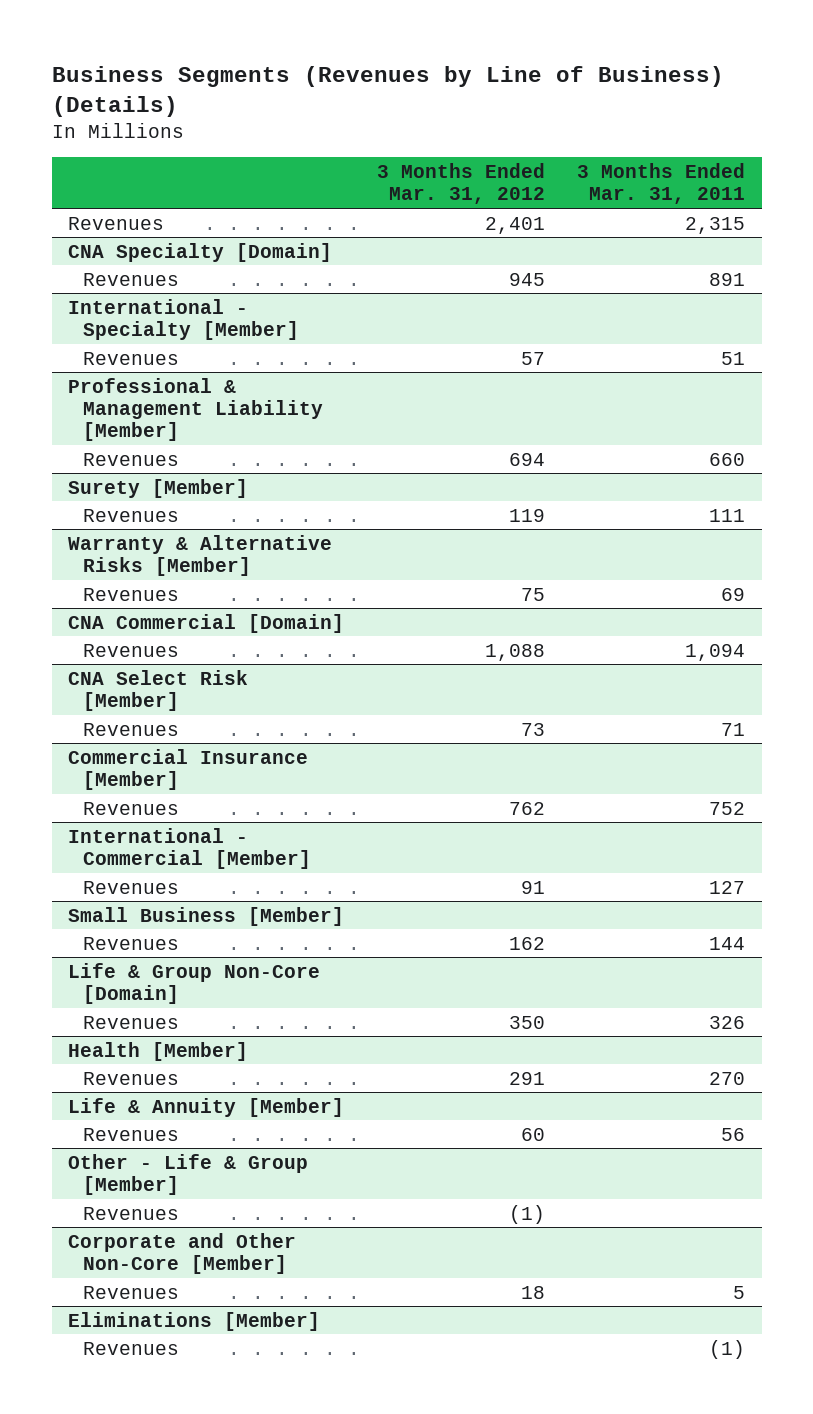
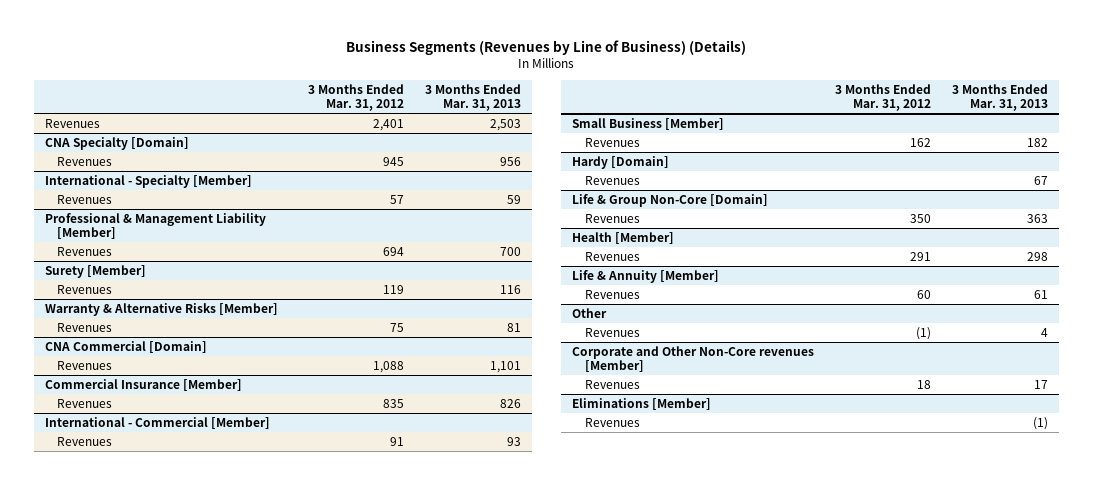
- | 3 Months Ended Mar. 31, 2012 | 3 Months Ended Mar. 31, 2011
+ | 3 Months Ended Mar. 31, 2012 | 3 Months Ended Mar. 31, 2013
- CNA Select Risk [Member]
- Revenues | 73 | 71
@ Commercial Insurance [Member]
- Revenues | 762 | 752
+ Revenues | 835 | 826
+ Hardy [Domain]
+ Revenues | | 67
- Other - Life & Group [Member]
+ Other
- Corporate and Other Non-Core [Member]
+ Corporate and Other Non-Core revenues [Member]

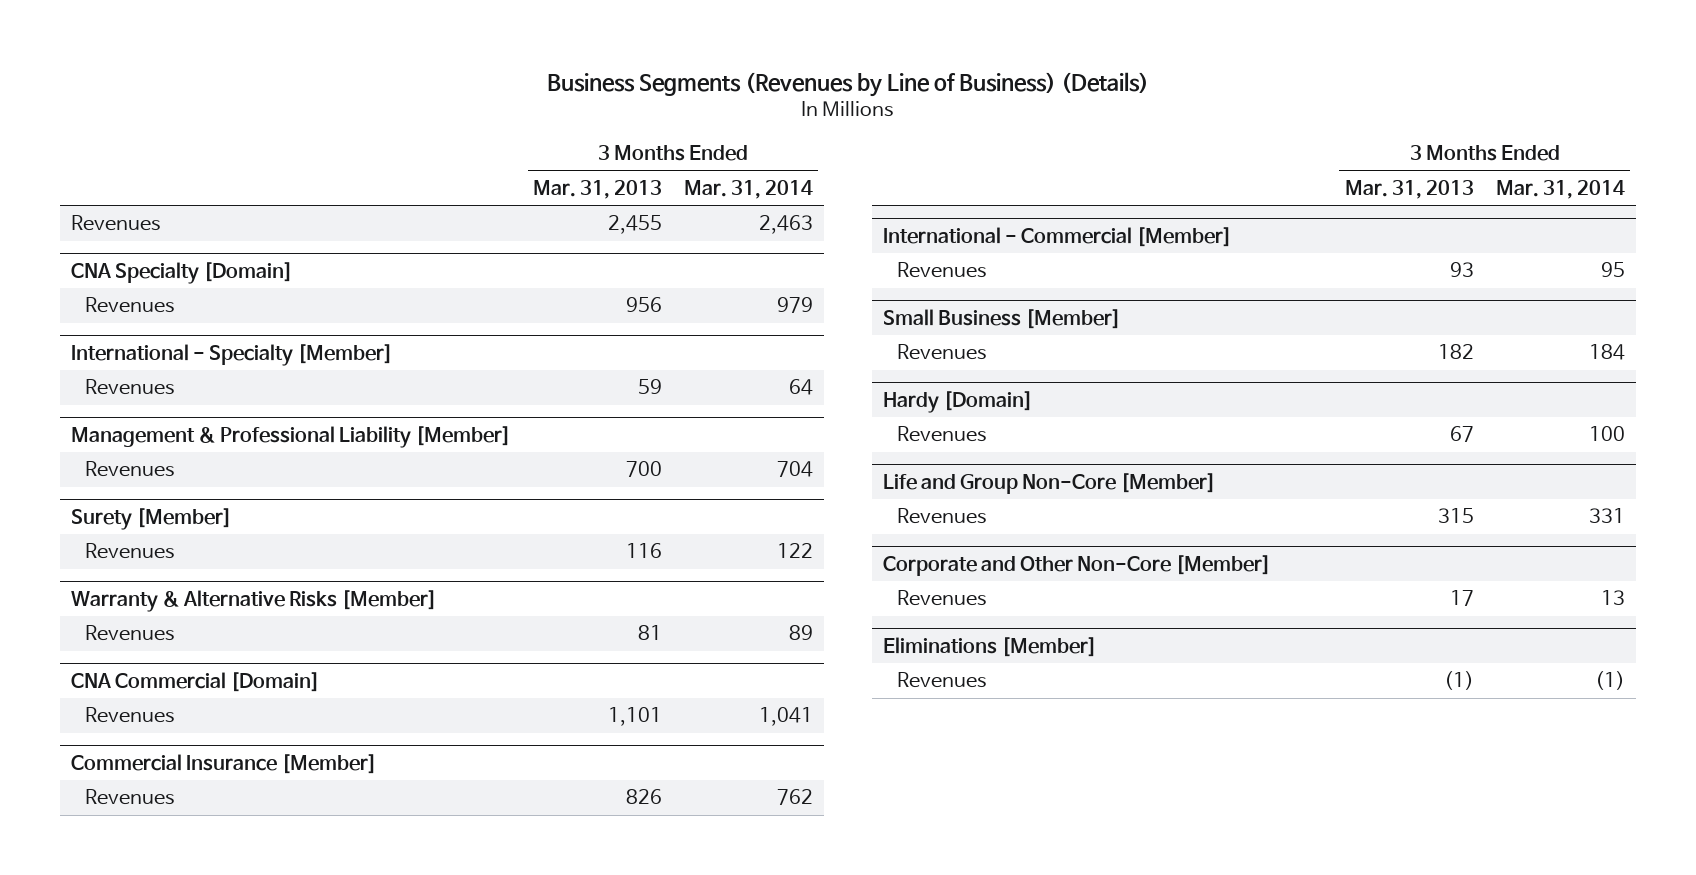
- | 3 Months Ended Mar. 31, 2012 | 3 Months Ended Mar. 31, 2013
+ | 3 Months Ended Mar. 31, 2013 | 3 Months Ended Mar. 31, 2014
- Revenues | 2,401 | 2,503
+ Revenues | 2,455 | 2,463
- Professional & Management Liability [Member]
+ Management & Professional Liability [Member]
- Life & Group Non-Core [Domain]
- Revenues | 350 | 363
- Health [Member]
- Revenues | 291 | 298
- Life & Annuity [Member]
- Revenues | 60 | 61
- Other
- Revenues | (1) | 4
- Corporate and Other Non-Core revenues [Member]
+ Life and Group Non-Core [Member]
+ Revenues | 315 | 331
+ Corporate and Other Non-Core [Member]

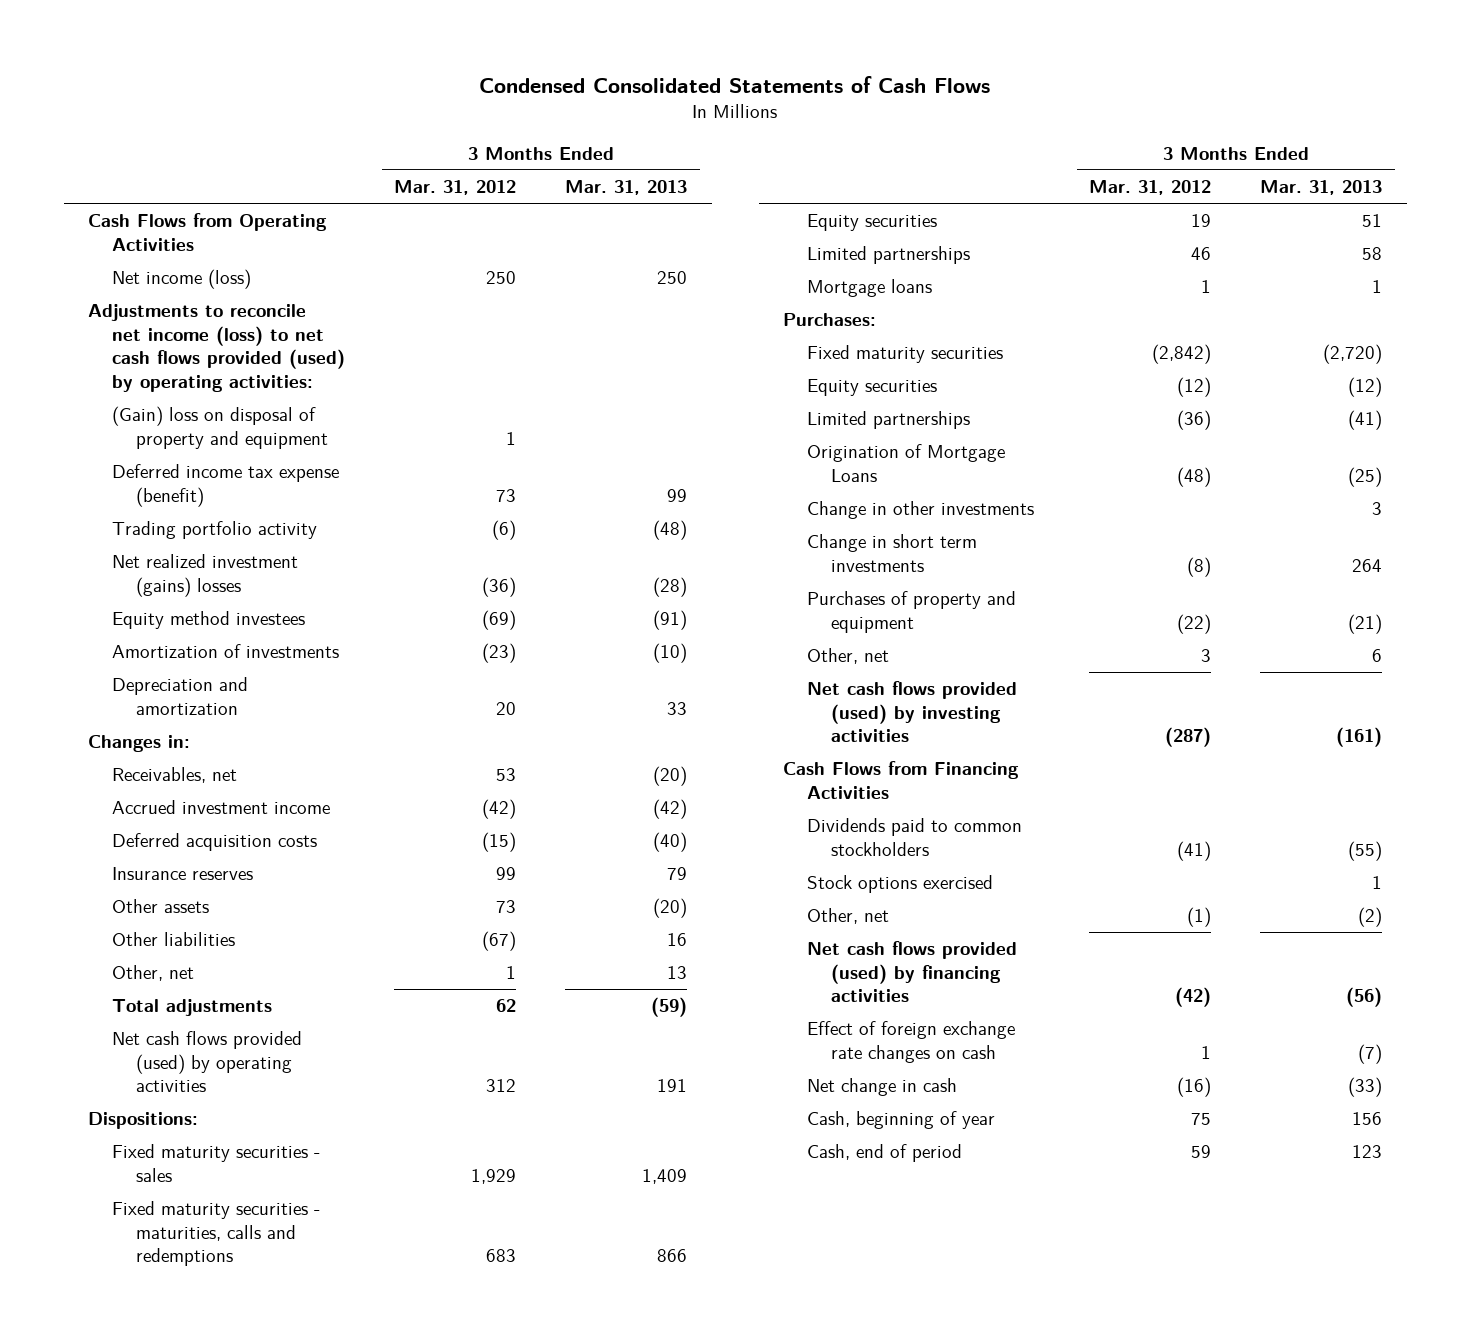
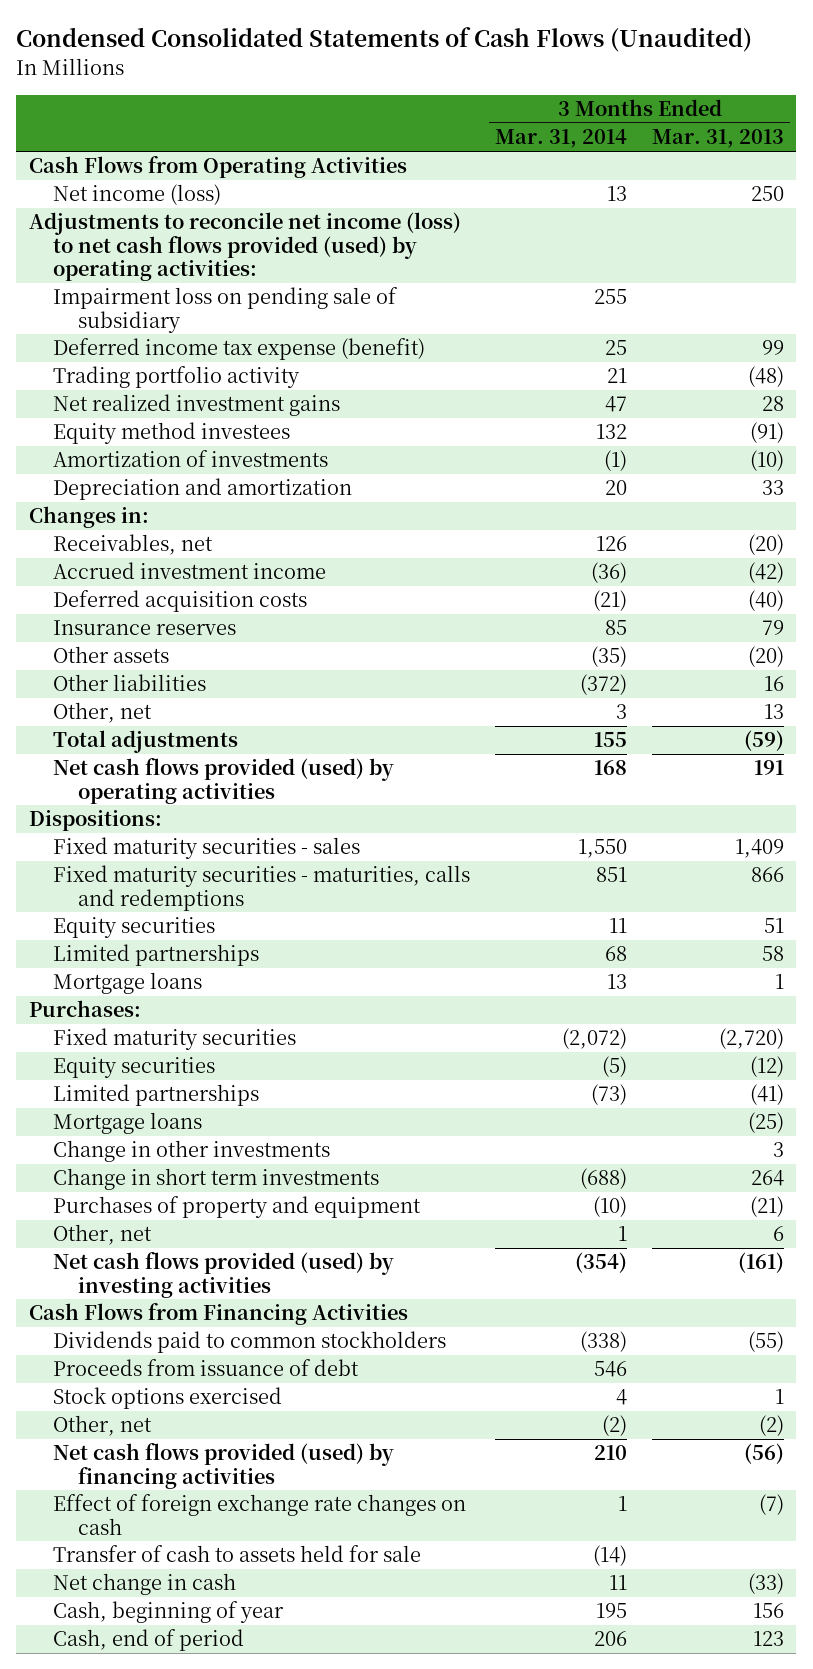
- Condensed Consolidated Statements of Cash Flows
+ Condensed Consolidated Statements of Cash Flows (Unaudited)
- | 3 Months Ended Mar. 31, 2012 | 3 Months Ended Mar. 31, 2013
+ | 3 Months Ended Mar. 31, 2014 | 3 Months Ended Mar. 31, 2013
- (Gain) loss on disposal of property and equipment | 1 |
+ Impairment loss on pending sale of subsidiary | 255 |
- Net realized investment (gains) losses | (36) | (28)
+ Net realized investment gains | 47 | 28
- Origination of Mortgage Loans | (48) | (25)
+ Mortgage loans | | (25)
+ Proceeds from issuance of debt | 546 |
+ Transfer of cash to assets held for sale | (14) |

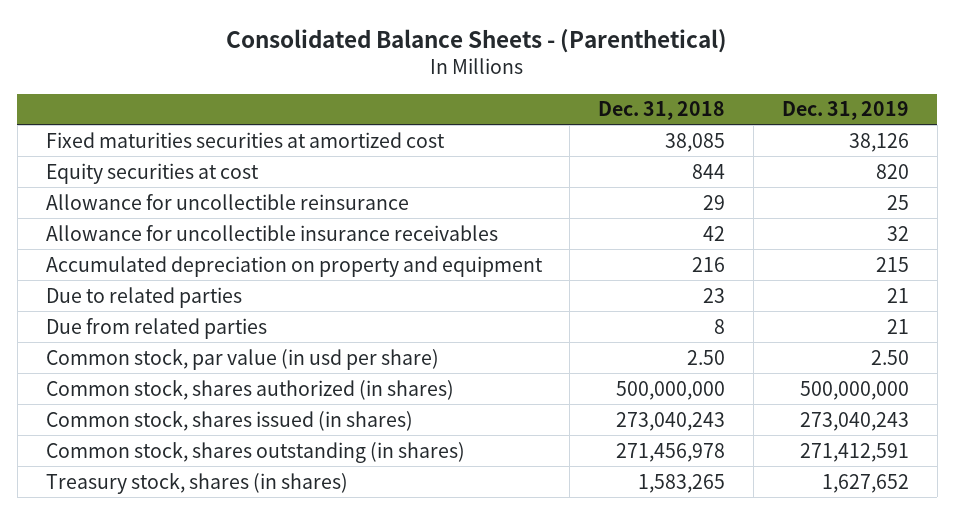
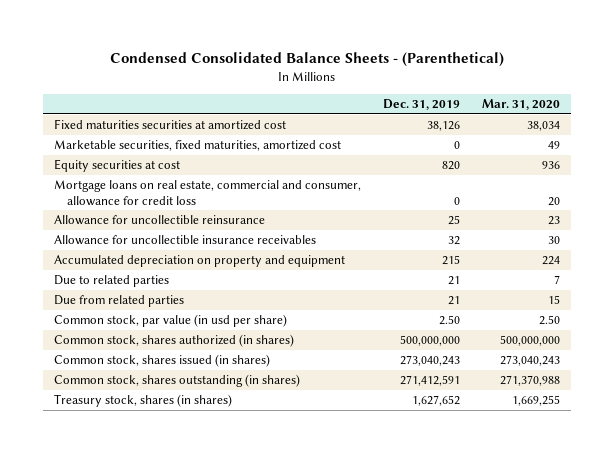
- Consolidated Balance Sheets - (Parenthetical)
+ Condensed Consolidated Balance Sheets - (Parenthetical)
- | Dec. 31, 2018 | Dec. 31, 2019
+ | Dec. 31, 2019 | Mar. 31, 2020
+ Marketable securities, fixed maturities, amortized cost | 0 | 49
+ Mortgage loans on real estate, commercial and consumer, allowance for credit loss | 0 | 20

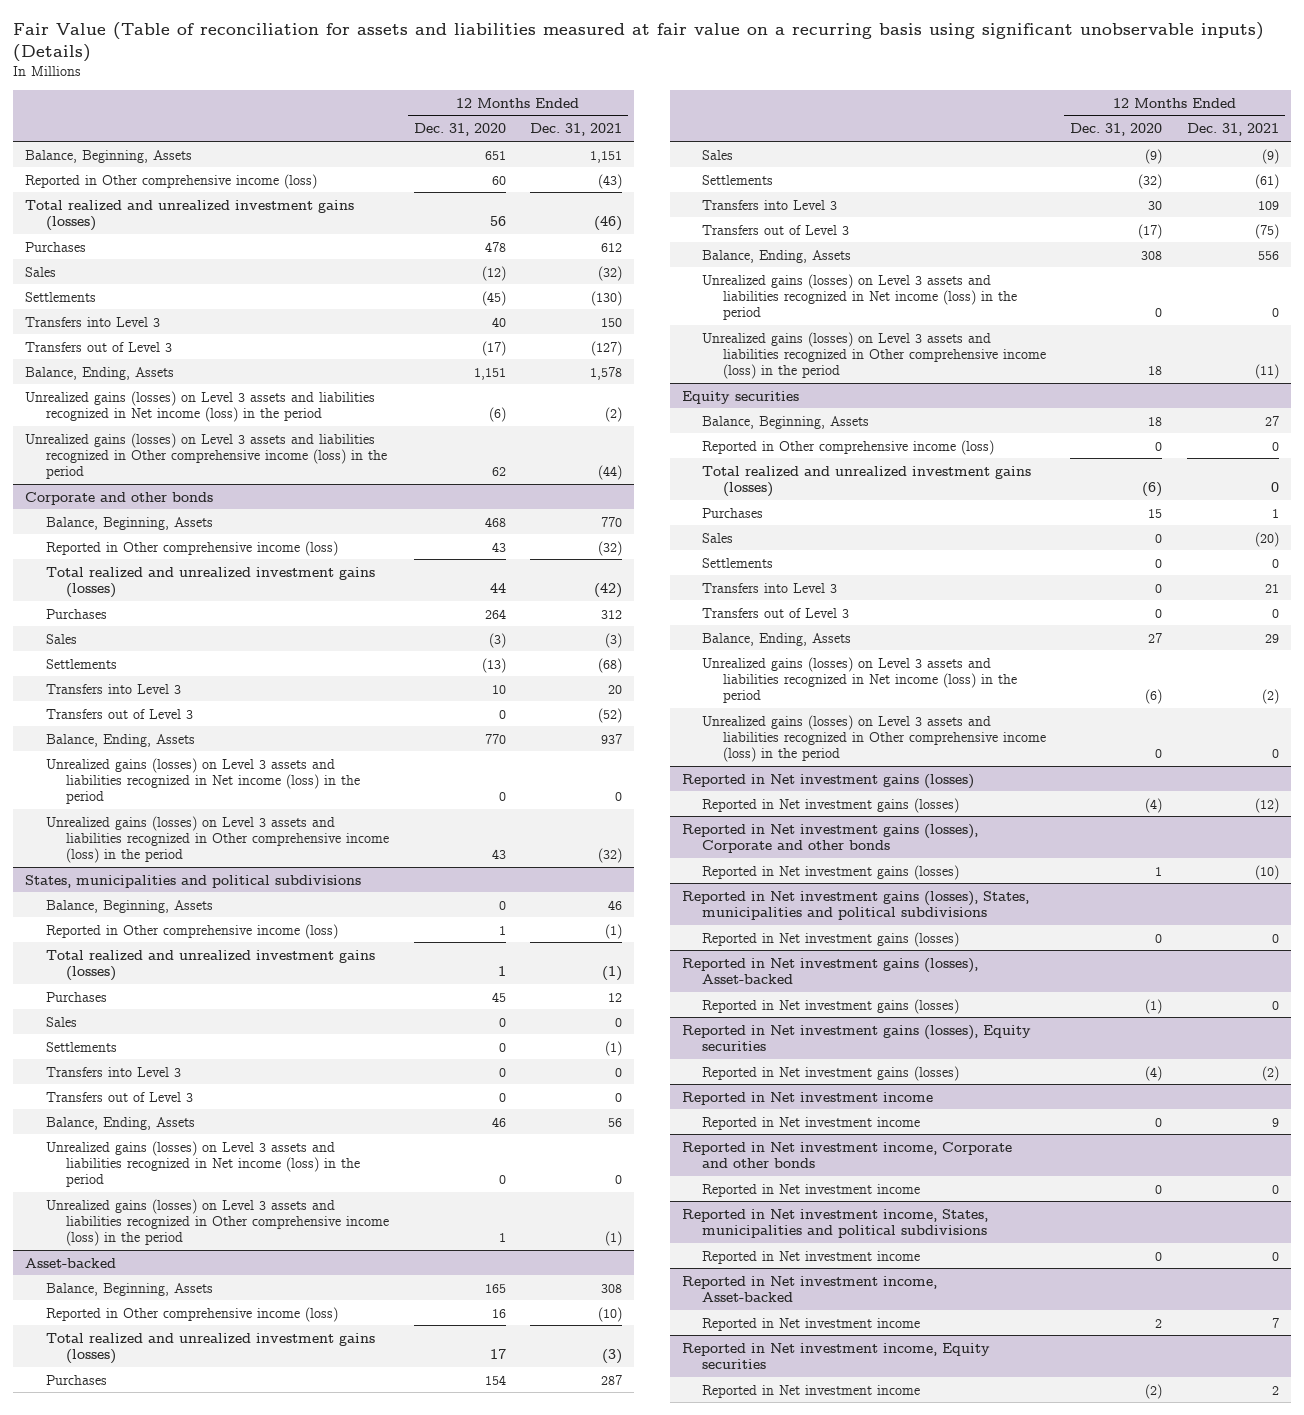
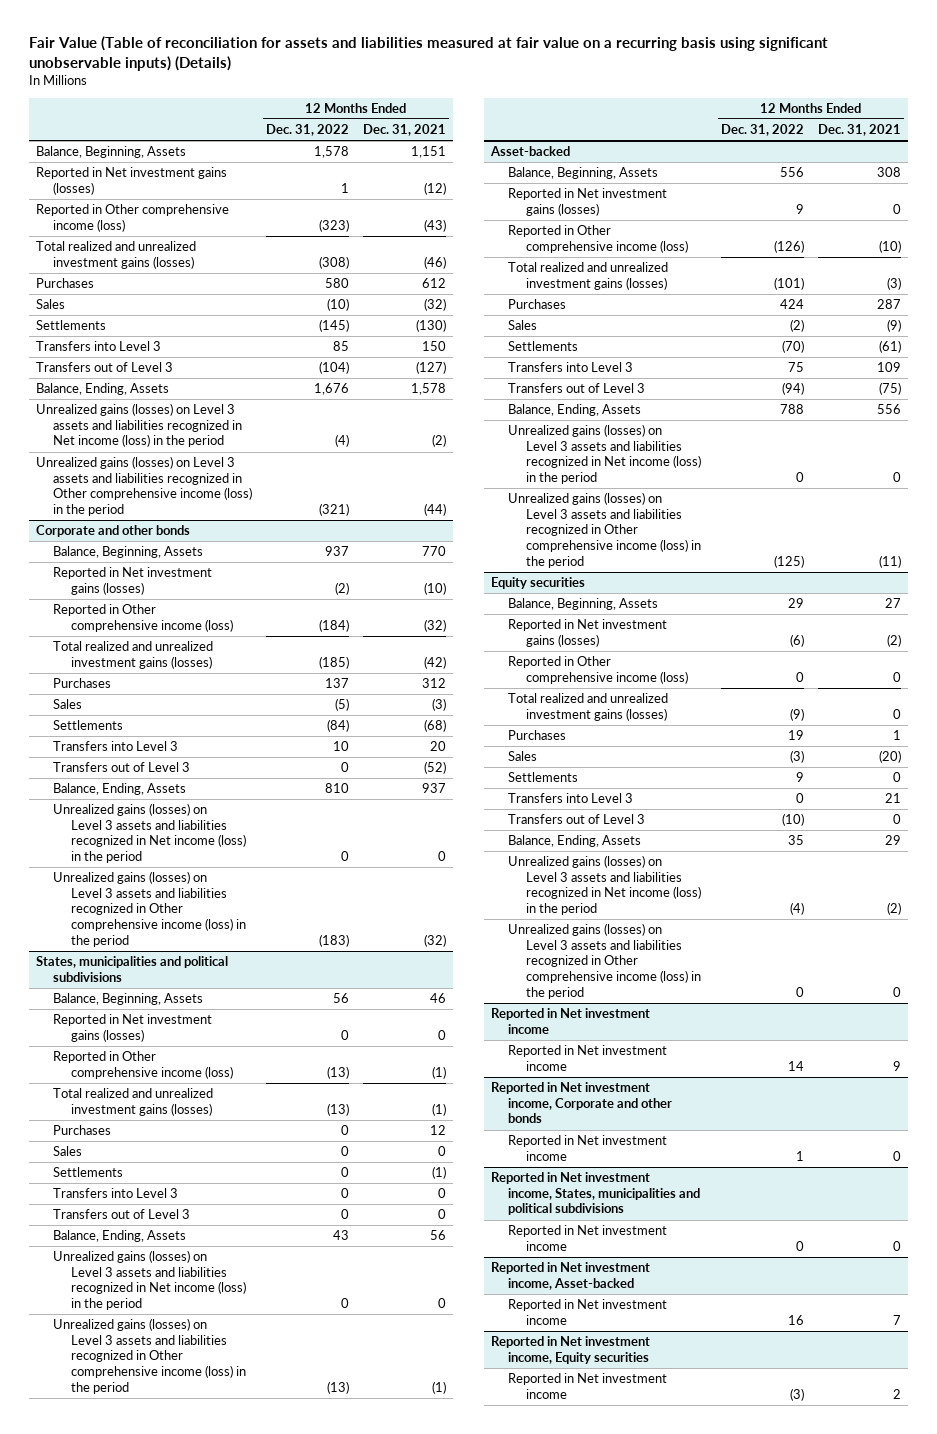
- | 12 Months Ended Dec. 31, 2020 | 12 Months Ended Dec. 31, 2021
+ | 12 Months Ended Dec. 31, 2022 | 12 Months Ended Dec. 31, 2021
+ Reported in Net investment gains (losses) | 1 | (12)
@ Corporate and other bonds
+ Reported in Net investment gains (losses) | (2) | (10)
@ States, municipalities and political subdivisions
+ Reported in Net investment gains (losses) | 0 | 0
@ Asset-backed
+ Reported in Net investment gains (losses) | 9 | 0
@ Equity securities
+ Reported in Net investment gains (losses) | (6) | (2)
- Reported in Net investment gains (losses)
- Reported in Net investment gains (losses) | (4) | (12)
- Reported in Net investment gains (losses), Corporate and other bonds
- Reported in Net investment gains (losses) | 1 | (10)
- Reported in Net investment gains (losses), States, municipalities and political subdivisions
- Reported in Net investment gains (losses) | 0 | 0
- Reported in Net investment gains (losses), Asset-backed
- Reported in Net investment gains (losses) | (1) | 0
- Reported in Net investment gains (losses), Equity securities
- Reported in Net investment gains (losses) | (4) | (2)

